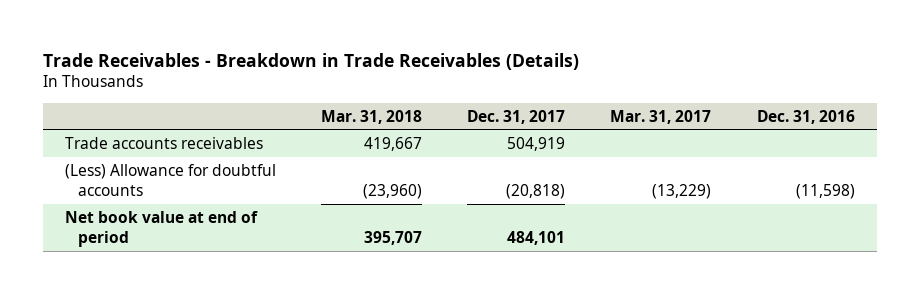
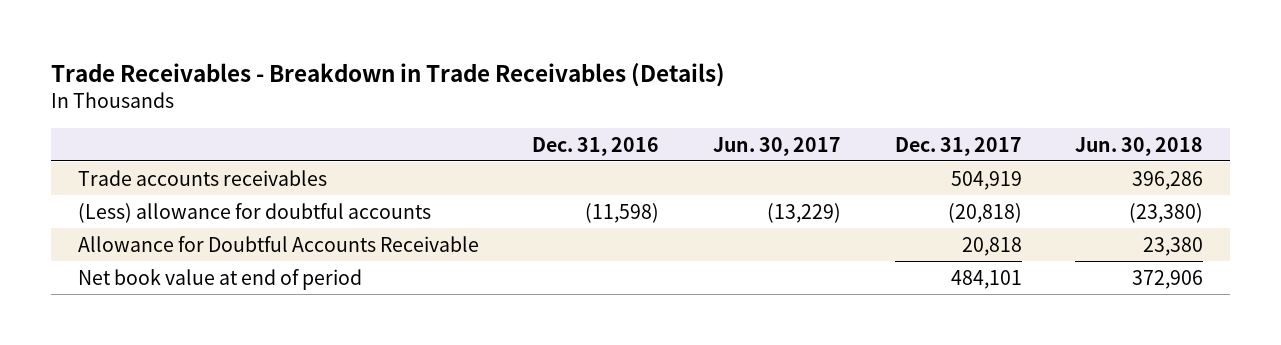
- | Mar. 31, 2018 | Dec. 31, 2017 | Mar. 31, 2017 | Dec. 31, 2016
+ | Dec. 31, 2016 | Jun. 30, 2017 | Dec. 31, 2017 | Jun. 30, 2018
- (Less) Allowance for doubtful accounts | (23,960) | (20,818) | (13,229) | (11,598)
+ (Less) allowance for doubtful accounts | (11,598) | (13,229) | (20,818) | (23,380)
+ Allowance for Doubtful Accounts Receivable | | | 20,818 | 23,380

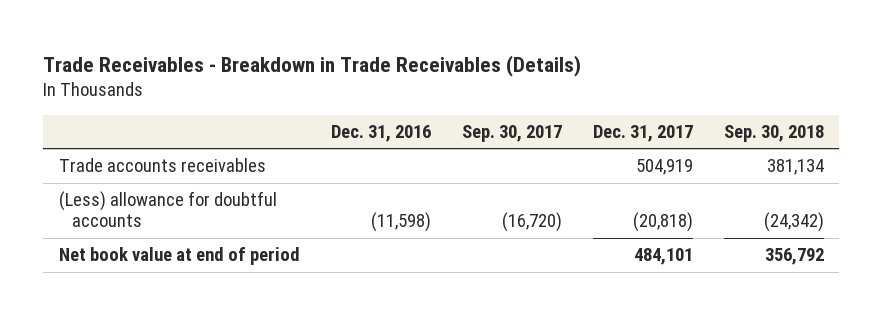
- | Dec. 31, 2016 | Jun. 30, 2017 | Dec. 31, 2017 | Jun. 30, 2018
+ | Dec. 31, 2016 | Sep. 30, 2017 | Dec. 31, 2017 | Sep. 30, 2018
- Allowance for Doubtful Accounts Receivable | | | 20,818 | 23,380

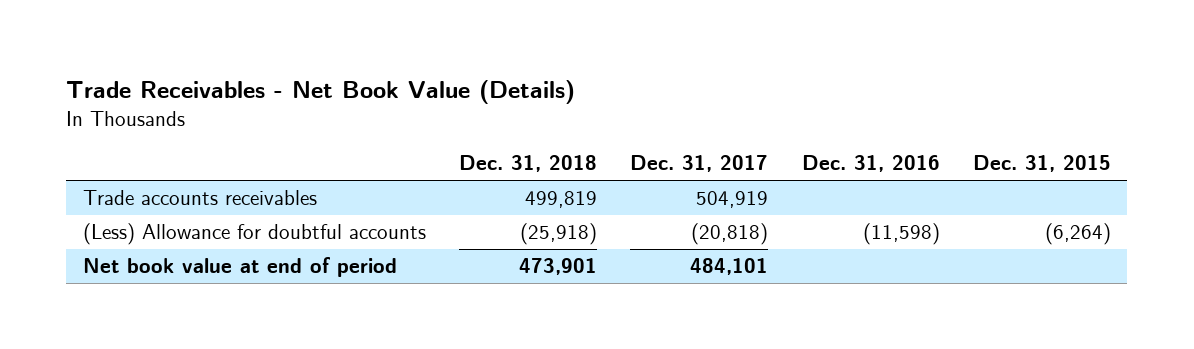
- Trade Receivables - Breakdown in Trade Receivables (Details)
+ Trade Receivables - Net Book Value (Details)
- | Dec. 31, 2016 | Sep. 30, 2017 | Dec. 31, 2017 | Sep. 30, 2018
+ | Dec. 31, 2018 | Dec. 31, 2017 | Dec. 31, 2016 | Dec. 31, 2015
- (Less) allowance for doubtful accounts | (11,598) | (16,720) | (20,818) | (24,342)
+ (Less) Allowance for doubtful accounts | (25,918) | (20,818) | (11,598) | (6,264)

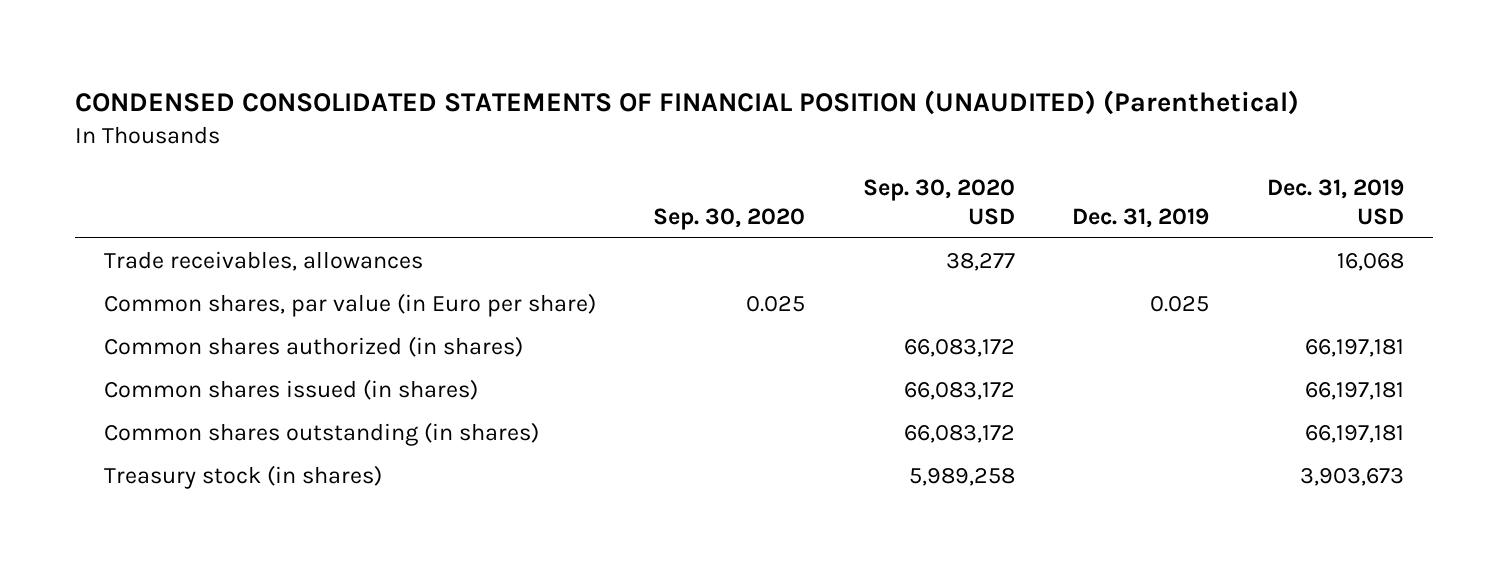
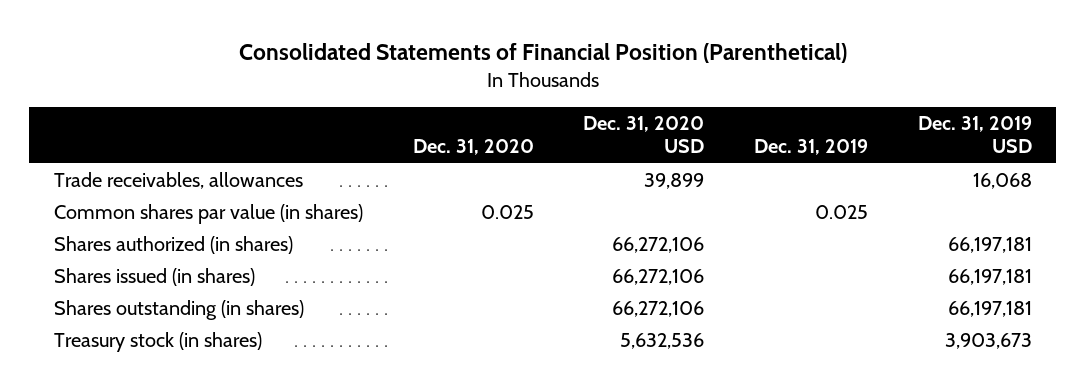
- CONDENSED CONSOLIDATED STATEMENTS OF FINANCIAL POSITION (UNAUDITED) (Parenthetical)
+ Consolidated Statements of Financial Position (Parenthetical)
- | Sep. 30, 2020 | Sep. 30, 2020 USD | Dec. 31, 2019 | Dec. 31, 2019 USD
+ | Dec. 31, 2020 | Dec. 31, 2020 USD | Dec. 31, 2019 | Dec. 31, 2019 USD
- Common shares, par value (in Euro per share) | 0.025 | | 0.025 |
- Common shares authorized (in shares) | | 66,083,172 | | 66,197,181
- Common shares issued (in shares) | | 66,083,172 | | 66,197,181
- Common shares outstanding (in shares) | | 66,083,172 | | 66,197,181
+ Common shares par value (in shares) | 0.025 | | 0.025 |
+ Shares authorized (in shares) | | 66,272,106 | | 66,197,181
+ Shares issued (in shares) | | 66,272,106 | | 66,197,181
+ Shares outstanding (in shares) | | 66,272,106 | | 66,197,181

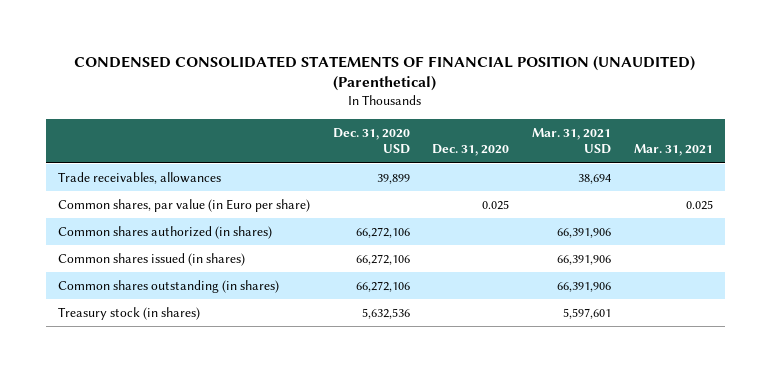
- Consolidated Statements of Financial Position (Parenthetical)
+ CONDENSED CONSOLIDATED STATEMENTS OF FINANCIAL POSITION (UNAUDITED) (Parenthetical)
- | Dec. 31, 2020 | Dec. 31, 2020 USD | Dec. 31, 2019 | Dec. 31, 2019 USD
+ | Dec. 31, 2020 USD | Dec. 31, 2020 | Mar. 31, 2021 USD | Mar. 31, 2021
- Common shares par value (in shares) | 0.025 | | 0.025 |
- Shares authorized (in shares) | | 66,272,106 | | 66,197,181
- Shares issued (in shares) | | 66,272,106 | | 66,197,181
- Shares outstanding (in shares) | | 66,272,106 | | 66,197,181
+ Common shares, par value (in Euro per share) | | 0.025 | | 0.025
+ Common shares authorized (in shares) | 66,272,106 | | 66,391,906 |
+ Common shares issued (in shares) | 66,272,106 | | 66,391,906 |
+ Common shares outstanding (in shares) | 66,272,106 | | 66,391,906 |

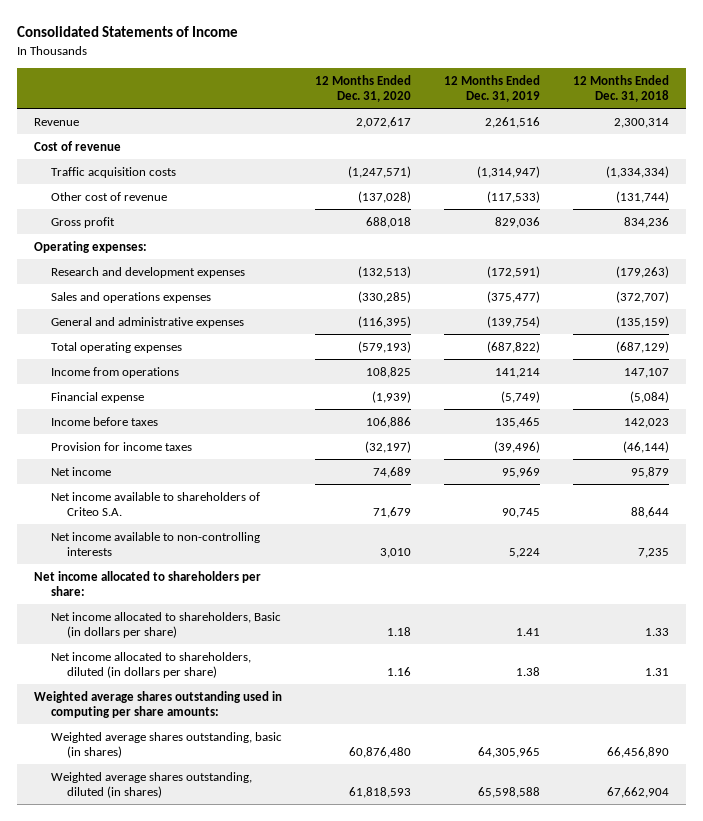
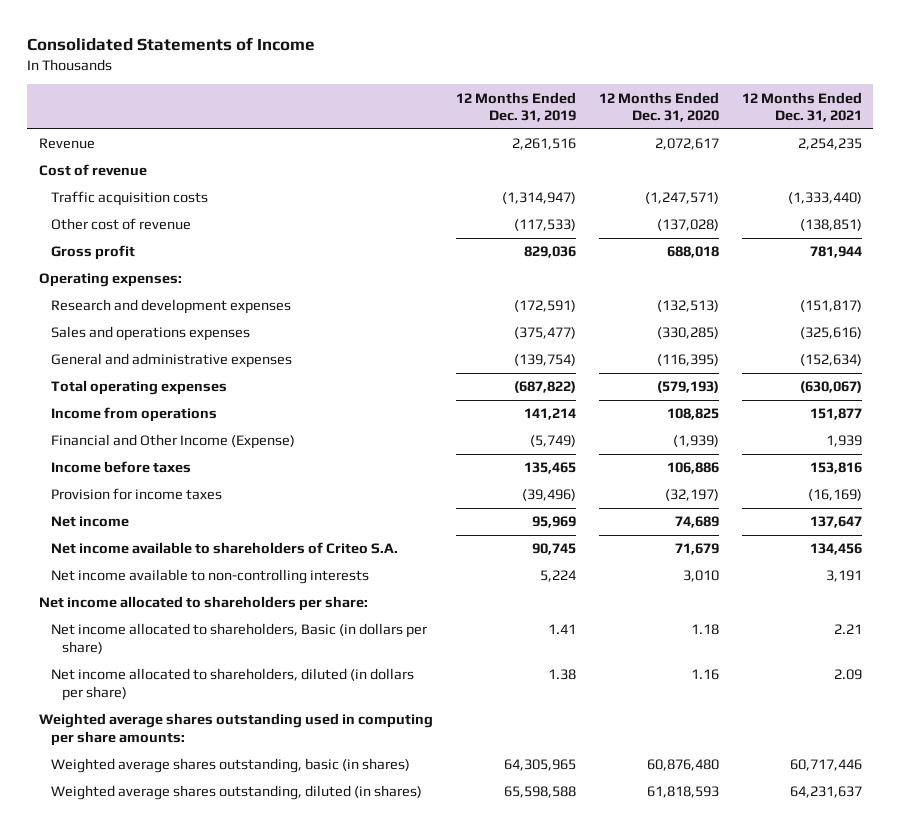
- | 12 Months Ended Dec. 31, 2020 | 12 Months Ended Dec. 31, 2019 | 12 Months Ended Dec. 31, 2018
+ | 12 Months Ended Dec. 31, 2019 | 12 Months Ended Dec. 31, 2020 | 12 Months Ended Dec. 31, 2021
- Financial expense | (1,939) | (5,749) | (5,084)
+ Financial and Other Income (Expense) | (5,749) | (1,939) | 1,939

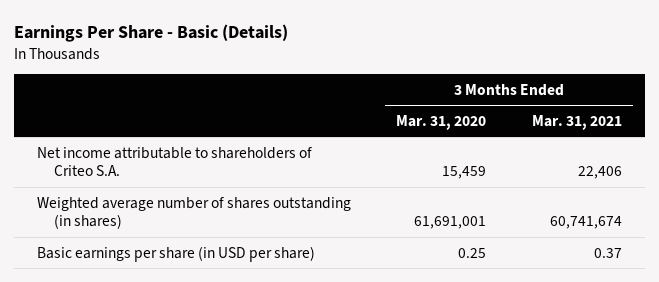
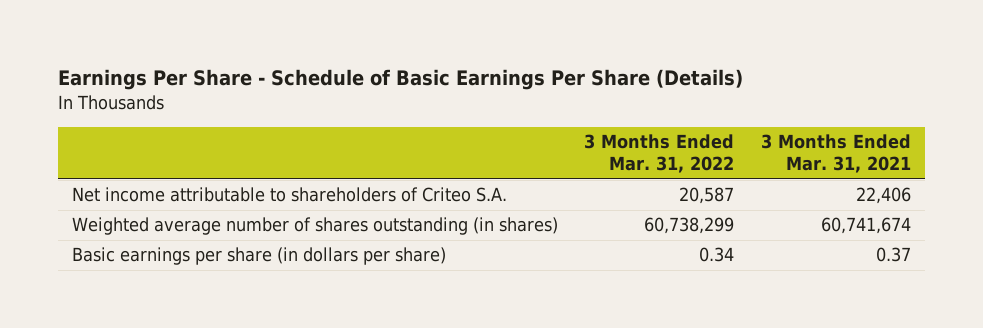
- Earnings Per Share - Basic (Details)
+ Earnings Per Share - Schedule of Basic Earnings Per Share (Details)
- | 3 Months Ended Mar. 31, 2020 | 3 Months Ended Mar. 31, 2021
+ | 3 Months Ended Mar. 31, 2022 | 3 Months Ended Mar. 31, 2021
- Basic earnings per share (in USD per share) | 0.25 | 0.37
+ Basic earnings per share (in dollars per share) | 0.34 | 0.37

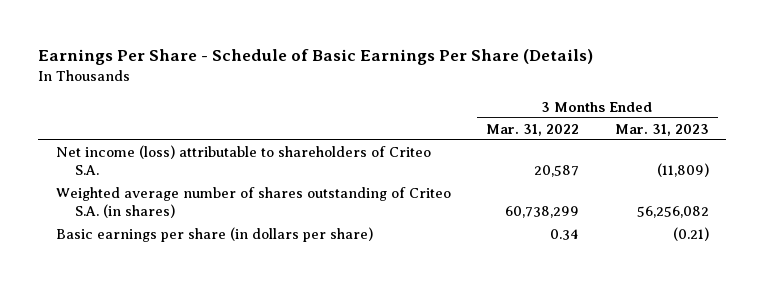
- | 3 Months Ended Mar. 31, 2022 | 3 Months Ended Mar. 31, 2021
+ | 3 Months Ended Mar. 31, 2022 | 3 Months Ended Mar. 31, 2023
- Net income attributable to shareholders of Criteo S.A. | 20,587 | 22,406
- Weighted average number of shares outstanding (in shares) | 60,738,299 | 60,741,674
+ Net income (loss) attributable to shareholders of Criteo S.A. | 20,587 | (11,809)
+ Weighted average number of shares outstanding of Criteo S.A. (in shares) | 60,738,299 | 56,256,082

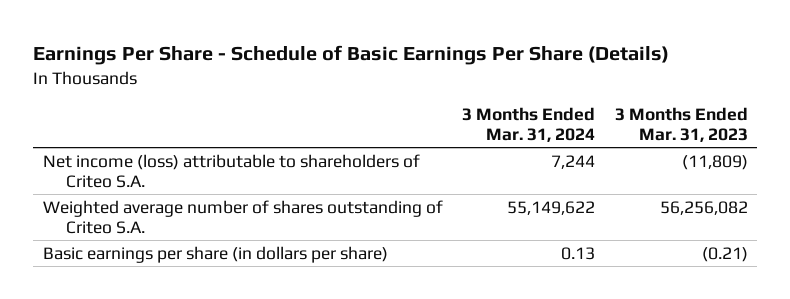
- | 3 Months Ended Mar. 31, 2022 | 3 Months Ended Mar. 31, 2023
+ | 3 Months Ended Mar. 31, 2024 | 3 Months Ended Mar. 31, 2023
- Weighted average number of shares outstanding of Criteo S.A. (in shares) | 60,738,299 | 56,256,082
+ Weighted average number of shares outstanding of Criteo S.A. | 55,149,622 | 56,256,082

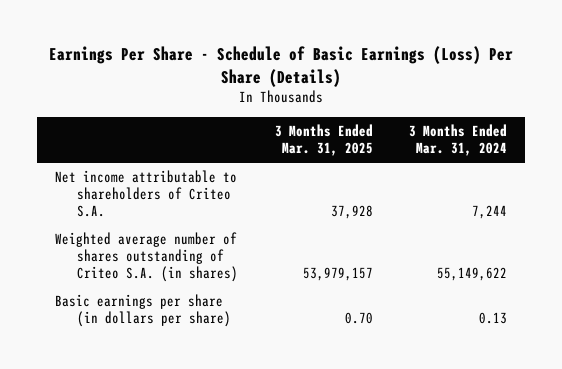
- Earnings Per Share - Schedule of Basic Earnings Per Share (Details)
+ Earnings Per Share - Schedule of Basic Earnings (Loss) Per Share (Details)
- | 3 Months Ended Mar. 31, 2024 | 3 Months Ended Mar. 31, 2023
+ | 3 Months Ended Mar. 31, 2025 | 3 Months Ended Mar. 31, 2024
- Net income (loss) attributable to shareholders of Criteo S.A. | 7,244 | (11,809)
- Weighted average number of shares outstanding of Criteo S.A. | 55,149,622 | 56,256,082
+ Net income attributable to shareholders of Criteo S.A. | 37,928 | 7,244
+ Weighted average number of shares outstanding of Criteo S.A. (in shares) | 53,979,157 | 55,149,622

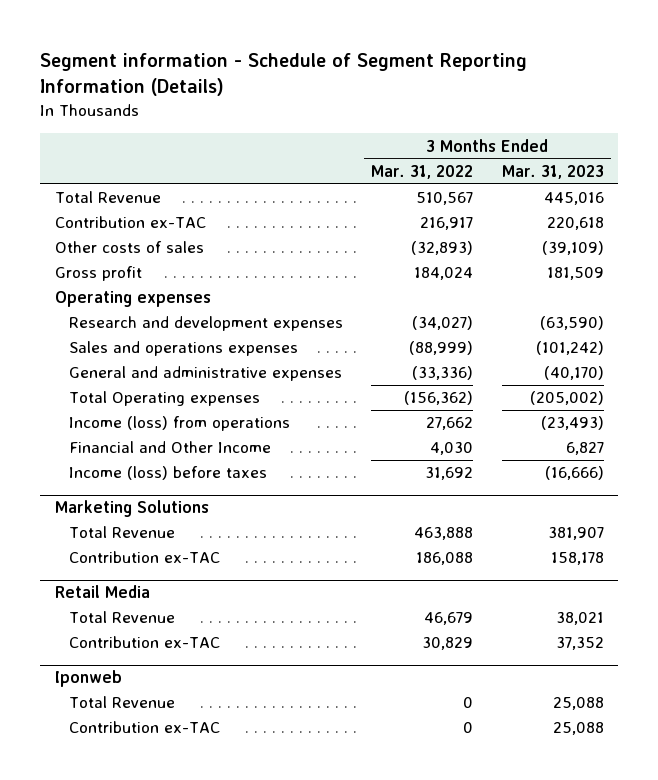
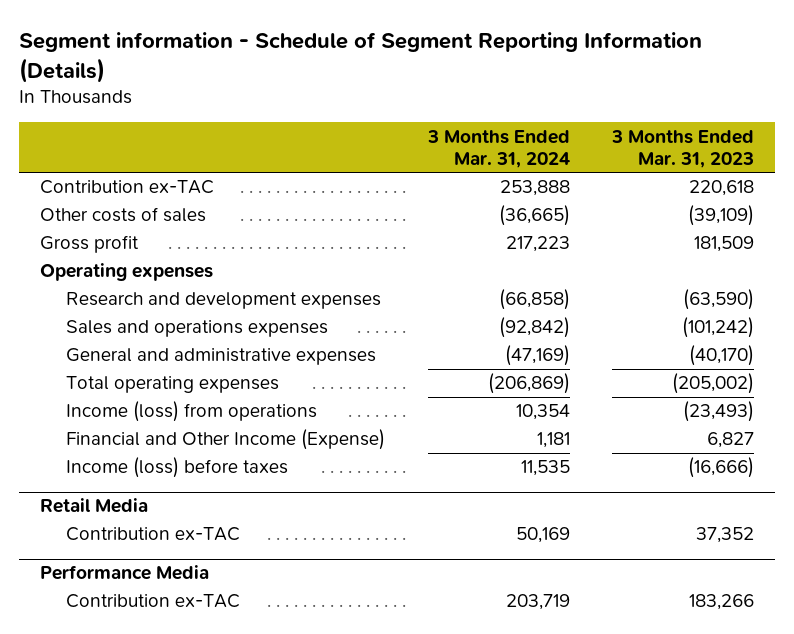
- | 3 Months Ended Mar. 31, 2022 | 3 Months Ended Mar. 31, 2023
+ | 3 Months Ended Mar. 31, 2024 | 3 Months Ended Mar. 31, 2023
- Total Revenue | 510,567 | 445,016
- Total Operating expenses | (156,362) | (205,002)
+ Total operating expenses | (206,869) | (205,002)
- Financial and Other Income | 4,030 | 6,827
+ Financial and Other Income (Expense) | 1,181 | 6,827
- Marketing Solutions
- Total Revenue | 463,888 | 381,907
- Contribution ex-TAC | 186,088 | 158,178
@ Retail Media
- Total Revenue | 46,679 | 38,021
- Iponweb
- Total Revenue | 0 | 25,088
- Contribution ex-TAC | 0 | 25,088
+ Performance Media
+ Contribution ex-TAC | 203,719 | 183,266

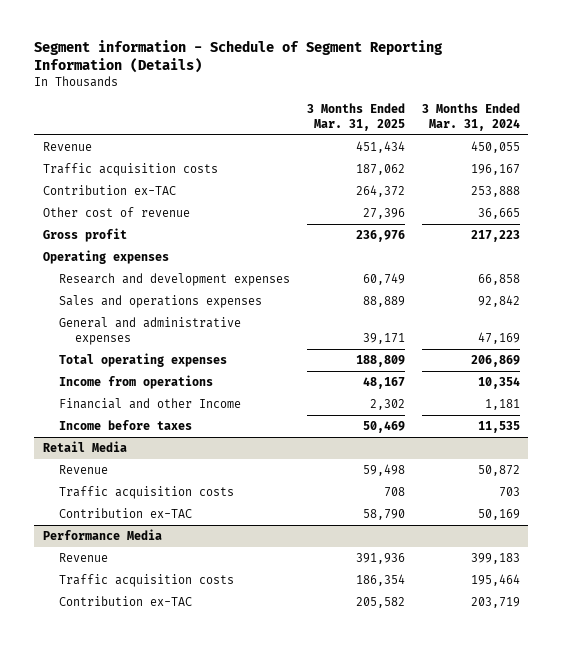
- | 3 Months Ended Mar. 31, 2024 | 3 Months Ended Mar. 31, 2023
+ | 3 Months Ended Mar. 31, 2025 | 3 Months Ended Mar. 31, 2024
+ Revenue | 451,434 | 450,055
+ Traffic acquisition costs | 187,062 | 196,167
- Other costs of sales | (36,665) | (39,109)
+ Other cost of revenue | 27,396 | 36,665
- Research and development expenses | (66,858) | (63,590)
- Sales and operations expenses | (92,842) | (101,242)
- General and administrative expenses | (47,169) | (40,170)
- Total operating expenses | (206,869) | (205,002)
- Income (loss) from operations | 10,354 | (23,493)
- Financial and Other Income (Expense) | 1,181 | 6,827
- Income (loss) before taxes | 11,535 | (16,666)
+ Research and development expenses | 60,749 | 66,858
+ Sales and operations expenses | 88,889 | 92,842
+ General and administrative expenses | 39,171 | 47,169
+ Total operating expenses | 188,809 | 206,869
+ Income from operations | 48,167 | 10,354
+ Financial and other Income | 2,302 | 1,181
+ Income before taxes | 50,469 | 11,535
@ Retail Media
+ Revenue | 59,498 | 50,872
+ Traffic acquisition costs | 708 | 703
@ Performance Media
+ Revenue | 391,936 | 399,183
+ Traffic acquisition costs | 186,354 | 195,464

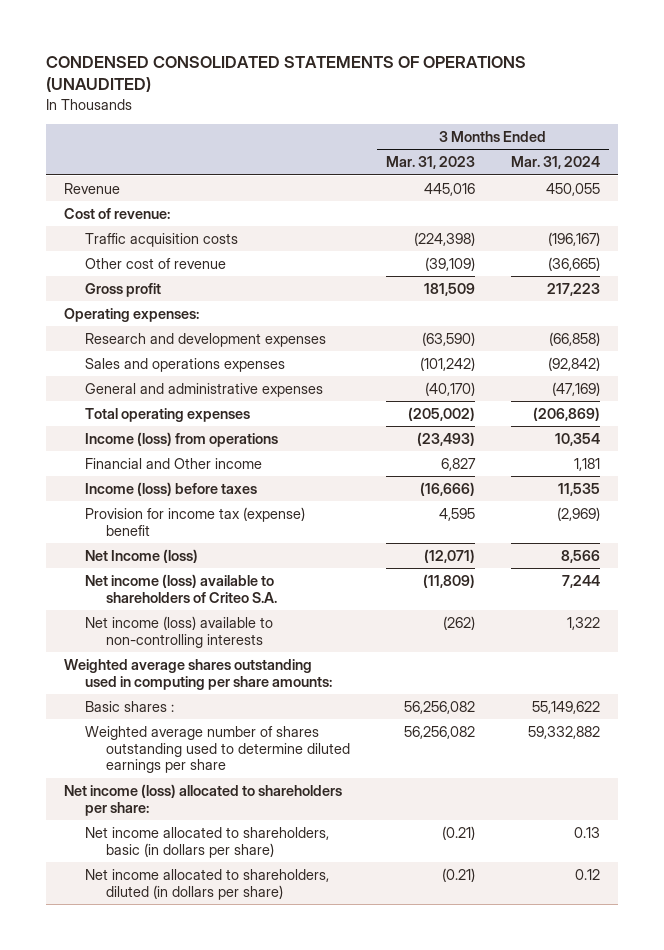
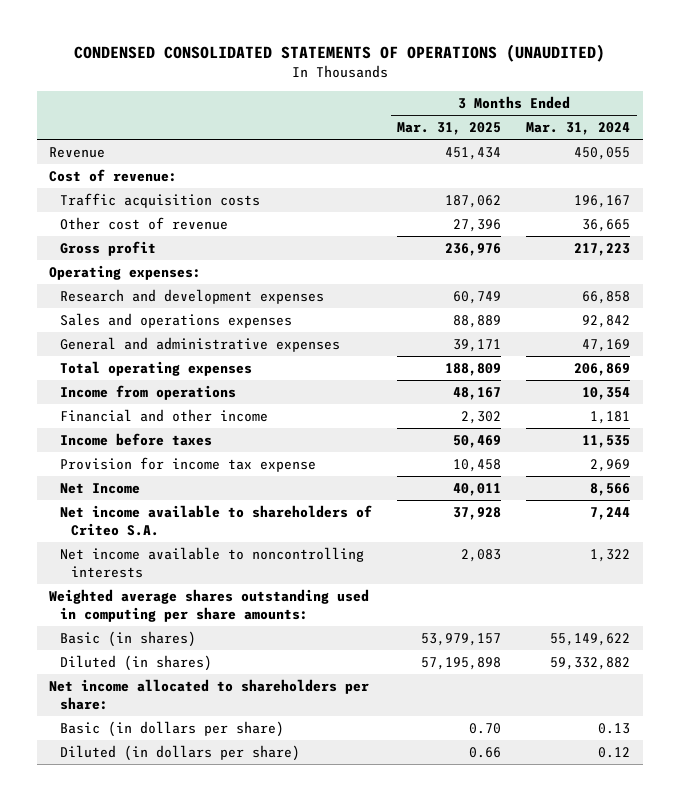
- | 3 Months Ended Mar. 31, 2023 | 3 Months Ended Mar. 31, 2024
+ | 3 Months Ended Mar. 31, 2025 | 3 Months Ended Mar. 31, 2024
- Traffic acquisition costs | (224,398) | (196,167)
- Other cost of revenue | (39,109) | (36,665)
+ Traffic acquisition costs | 187,062 | 196,167
+ Other cost of revenue | 27,396 | 36,665
- Research and development expenses | (63,590) | (66,858)
- Sales and operations expenses | (101,242) | (92,842)
- General and administrative expenses | (40,170) | (47,169)
- Total operating expenses | (205,002) | (206,869)
- Income (loss) from operations | (23,493) | 10,354
- Financial and Other income | 6,827 | 1,181
- Income (loss) before taxes | (16,666) | 11,535
- Provision for income tax (expense) benefit | 4,595 | (2,969)
- Net Income (loss) | (12,071) | 8,566
- Net income (loss) available to shareholders of Criteo S.A. | (11,809) | 7,244
- Net income (loss) available to non-controlling interests | (262) | 1,322
+ Research and development expenses | 60,749 | 66,858
+ Sales and operations expenses | 88,889 | 92,842
+ General and administrative expenses | 39,171 | 47,169
+ Total operating expenses | 188,809 | 206,869
+ Income from operations | 48,167 | 10,354
+ Financial and other income | 2,302 | 1,181
+ Income before taxes | 50,469 | 11,535
+ Provision for income tax expense | 10,458 | 2,969
+ Net Income | 40,011 | 8,566
+ Net income available to shareholders of Criteo S.A. | 37,928 | 7,244
+ Net income available to noncontrolling interests | 2,083 | 1,322
- Basic shares : | 56,256,082 | 55,149,622
- Weighted average number of shares outstanding used to determine diluted earnings per share | 56,256,082 | 59,332,882
- Net income (loss) allocated to shareholders per share:
- Net income allocated to shareholders, basic (in dollars per share) | (0.21) | 0.13
- Net income allocated to shareholders, diluted (in dollars per share) | (0.21) | 0.12
+ Basic (in shares) | 53,979,157 | 55,149,622
+ Diluted (in shares) | 57,195,898 | 59,332,882
+ Net income allocated to shareholders per share:
+ Basic (in dollars per share) | 0.70 | 0.13
+ Diluted (in dollars per share) | 0.66 | 0.12

